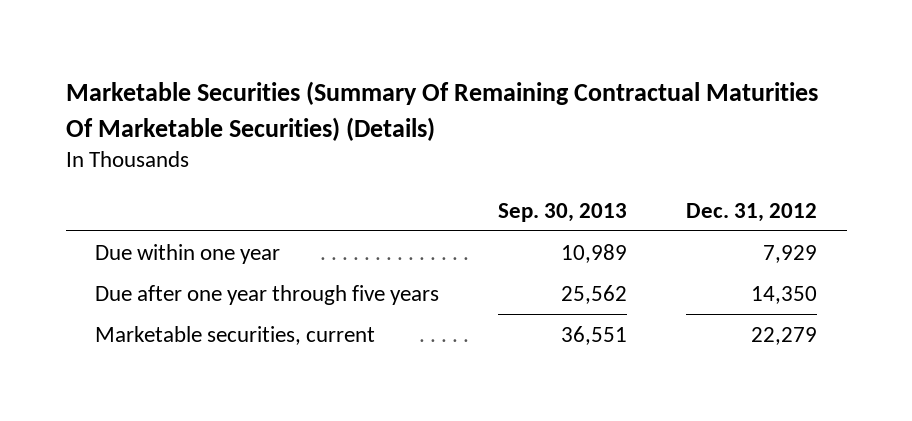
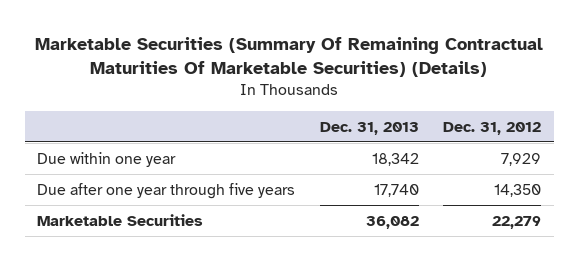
- | Sep. 30, 2013 | Dec. 31, 2012
+ | Dec. 31, 2013 | Dec. 31, 2012
- Marketable securities, current | 36,551 | 22,279
+ Marketable Securities | 36,082 | 22,279

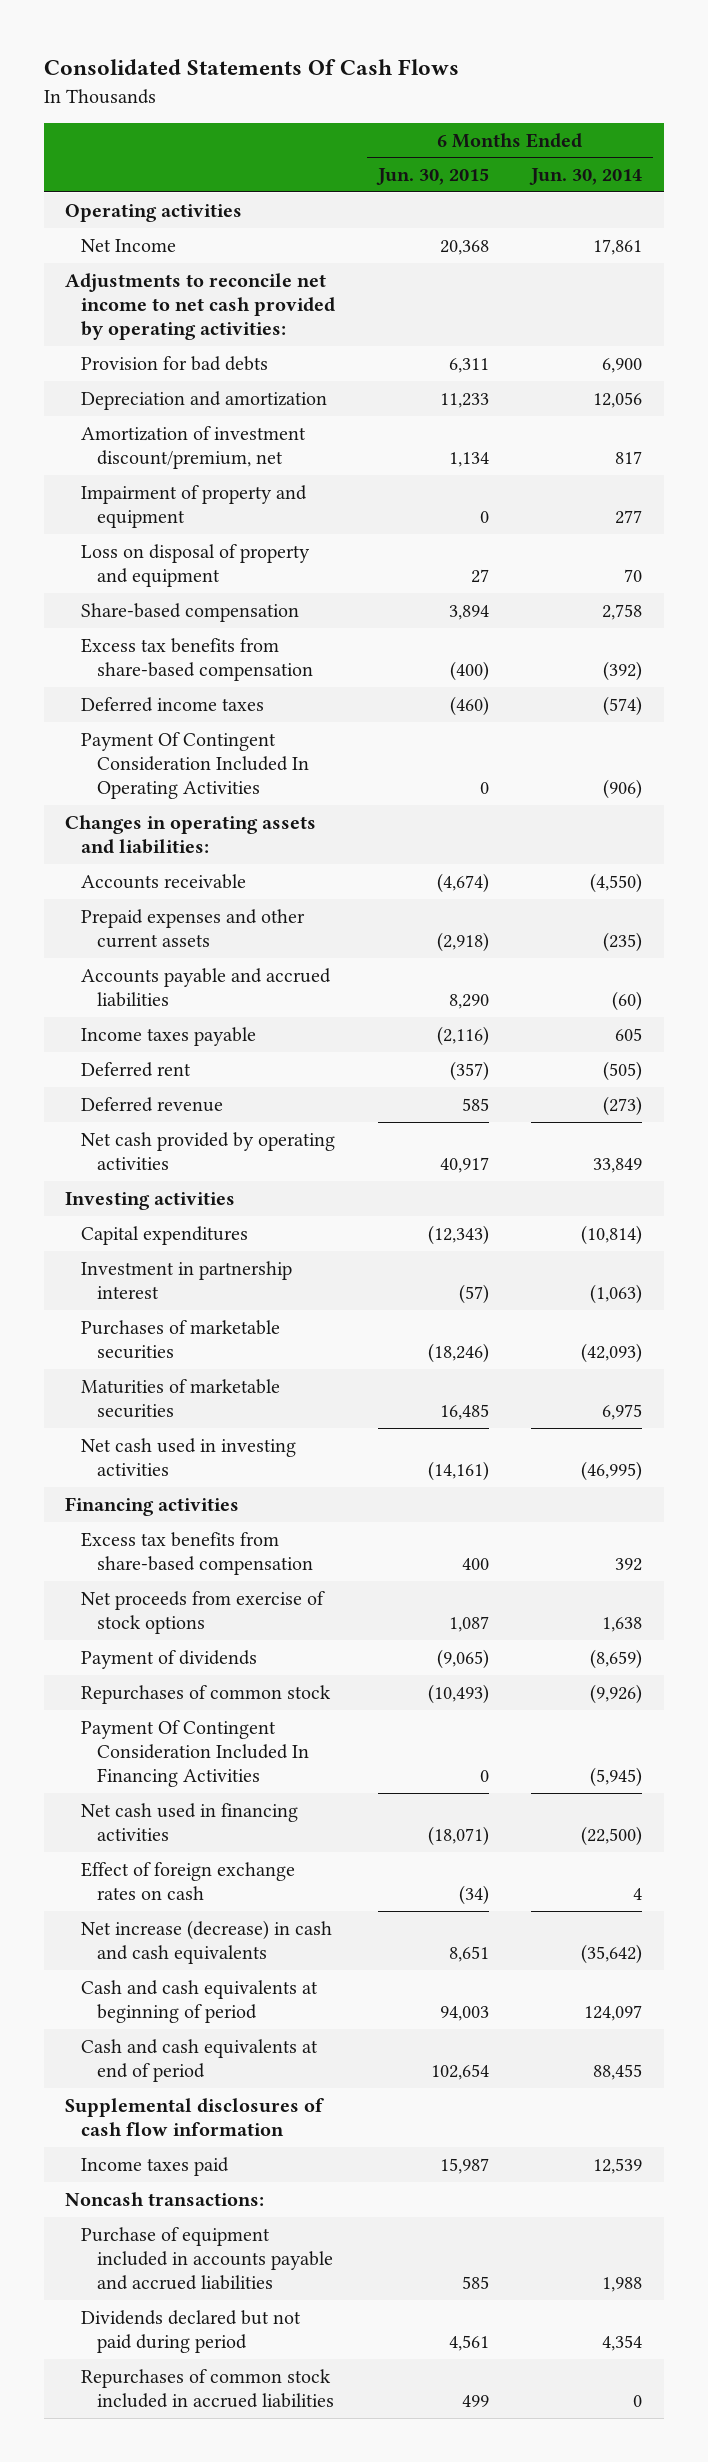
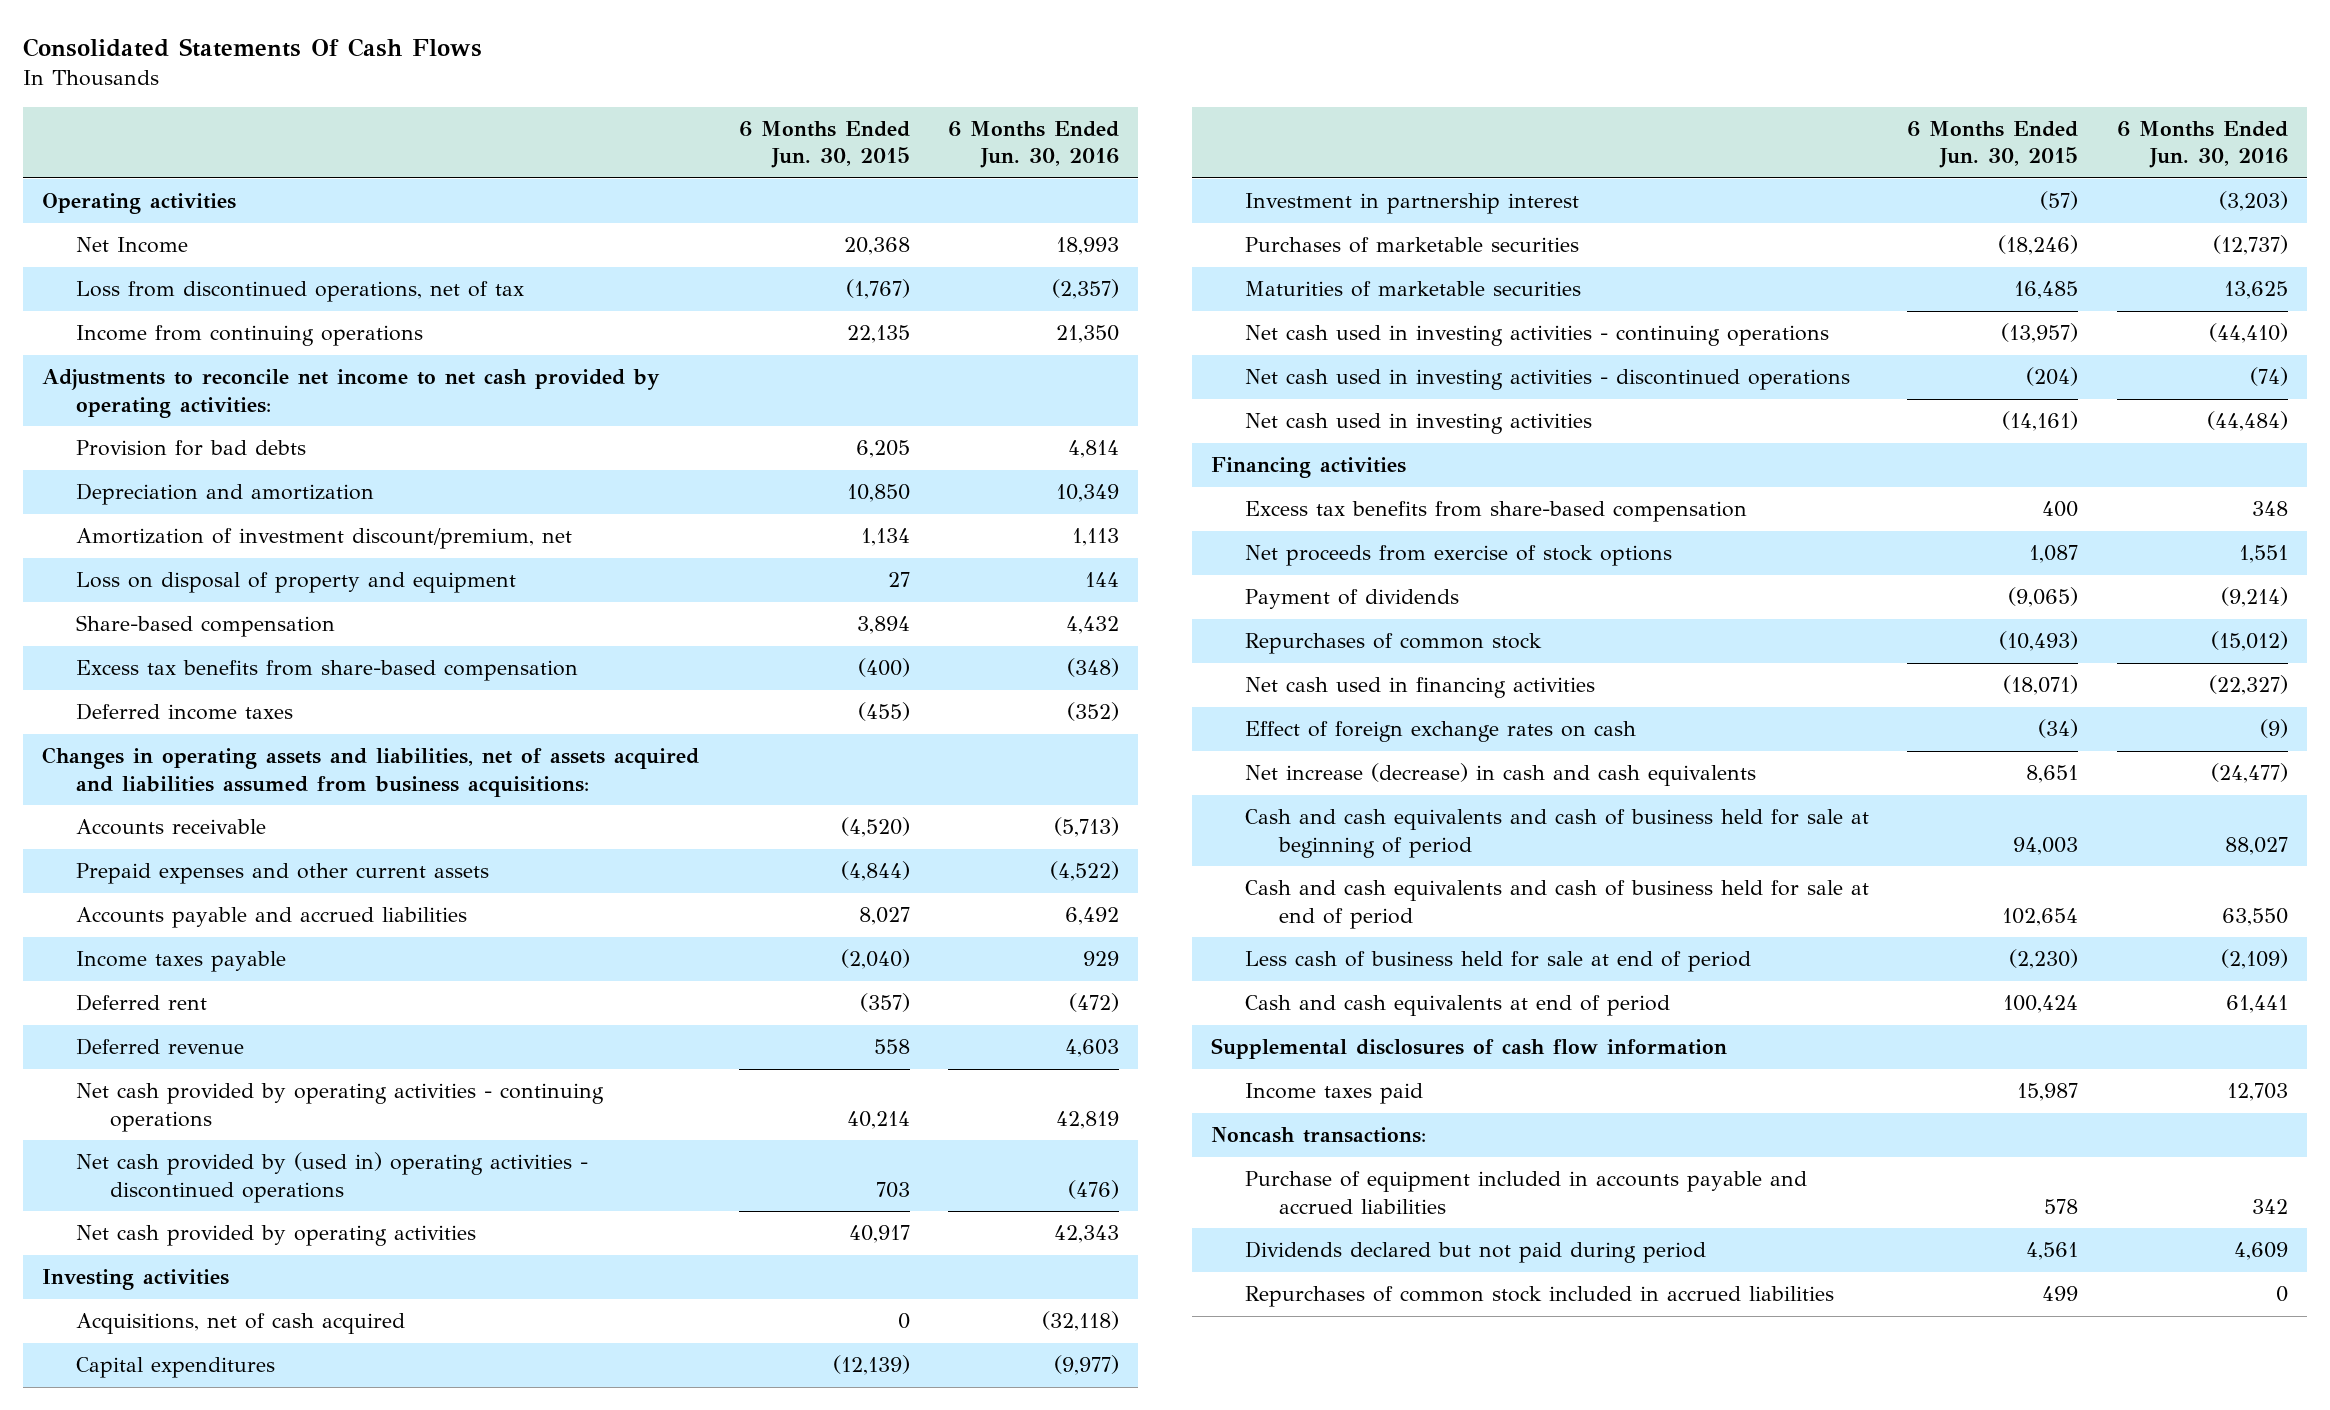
- | 6 Months Ended Jun. 30, 2015 | 6 Months Ended Jun. 30, 2014
+ | 6 Months Ended Jun. 30, 2015 | 6 Months Ended Jun. 30, 2016
+ Loss from discontinued operations, net of tax | (1,767) | (2,357)
+ Income from continuing operations | 22,135 | 21,350
- Provision for bad debts | 6,311 | 6,900
- Depreciation and amortization | 11,233 | 12,056
+ Provision for bad debts | 6,205 | 4,814
+ Depreciation and amortization | 10,850 | 10,349
- Impairment of property and equipment | 0 | 277
- Deferred income taxes | (460) | (574)
- Payment Of Contingent Consideration Included In Operating Activities | 0 | (906)
- Changes in operating assets and liabilities:
- Accounts receivable | (4,674) | (4,550)
- Prepaid expenses and other current assets | (2,918) | (235)
- Accounts payable and accrued liabilities | 8,290 | (60)
- Income taxes payable | (2,116) | 605
+ Deferred income taxes | (455) | (352)
+ Changes in operating assets and liabilities, net of assets acquired and liabilities assumed from business acquisitions:
+ Accounts receivable | (4,520) | (5,713)
+ Prepaid expenses and other current assets | (4,844) | (4,522)
+ Accounts payable and accrued liabilities | 8,027 | 6,492
+ Income taxes payable | (2,040) | 929
- Deferred revenue | 585 | (273)
+ Deferred revenue | 558 | 4,603
+ Net cash provided by operating activities - continuing operations | 40,214 | 42,819
+ Net cash provided by (used in) operating activities - discontinued operations | 703 | (476)
- Capital expenditures | (12,343) | (10,814)
+ Acquisitions, net of cash acquired | 0 | (32,118)
+ Capital expenditures | (12,139) | (9,977)
+ Net cash used in investing activities - continuing operations | (13,957) | (44,410)
+ Net cash used in investing activities - discontinued operations | (204) | (74)
- Payment Of Contingent Consideration Included In Financing Activities | 0 | (5,945)
- Cash and cash equivalents at beginning of period | 94,003 | 124,097
- Cash and cash equivalents at end of period | 102,654 | 88,455
+ Cash and cash equivalents and cash of business held for sale at beginning of period | 94,003 | 88,027
+ Cash and cash equivalents and cash of business held for sale at end of period | 102,654 | 63,550
+ Less cash of business held for sale at end of period | (2,230) | (2,109)
+ Cash and cash equivalents at end of period | 100,424 | 61,441
- Purchase of equipment included in accounts payable and accrued liabilities | 585 | 1,988
+ Purchase of equipment included in accounts payable and accrued liabilities | 578 | 342

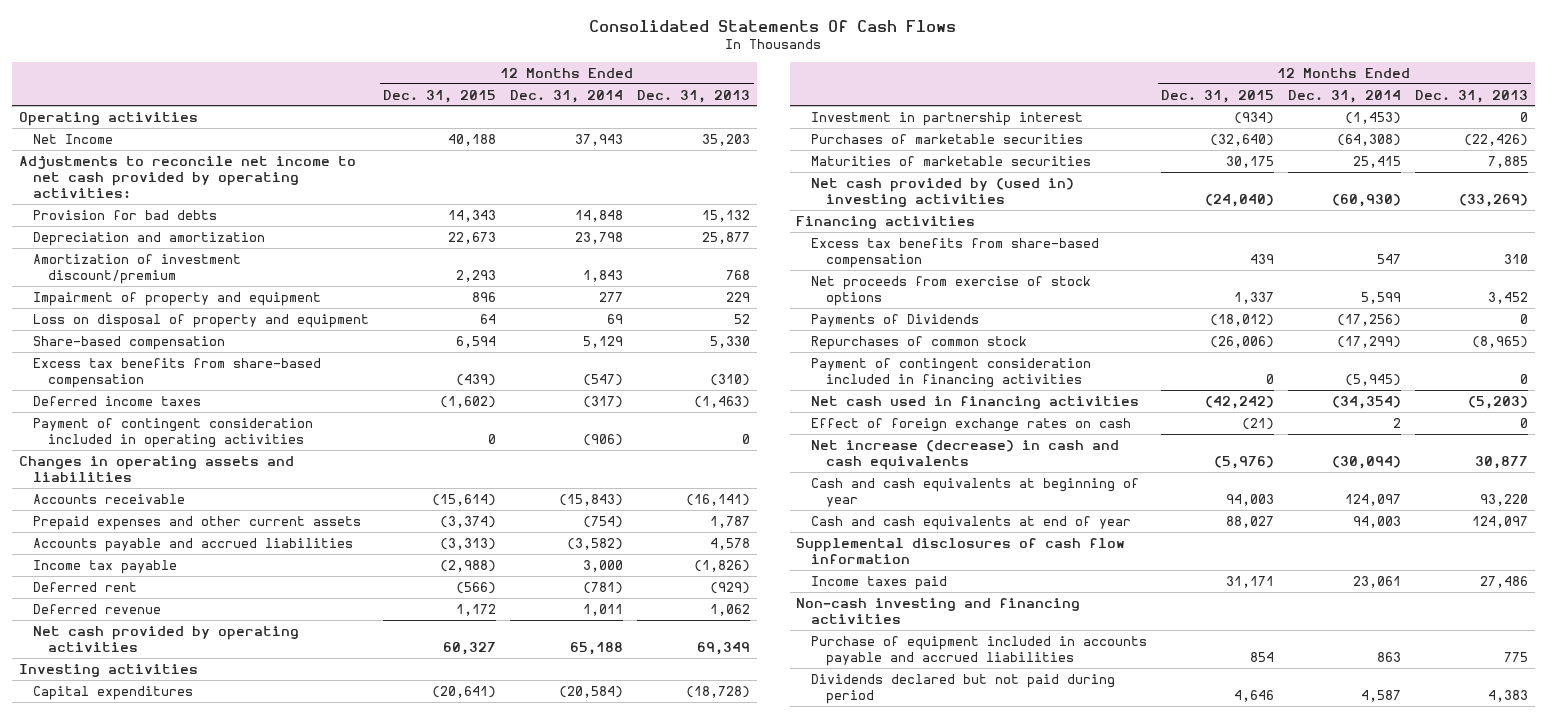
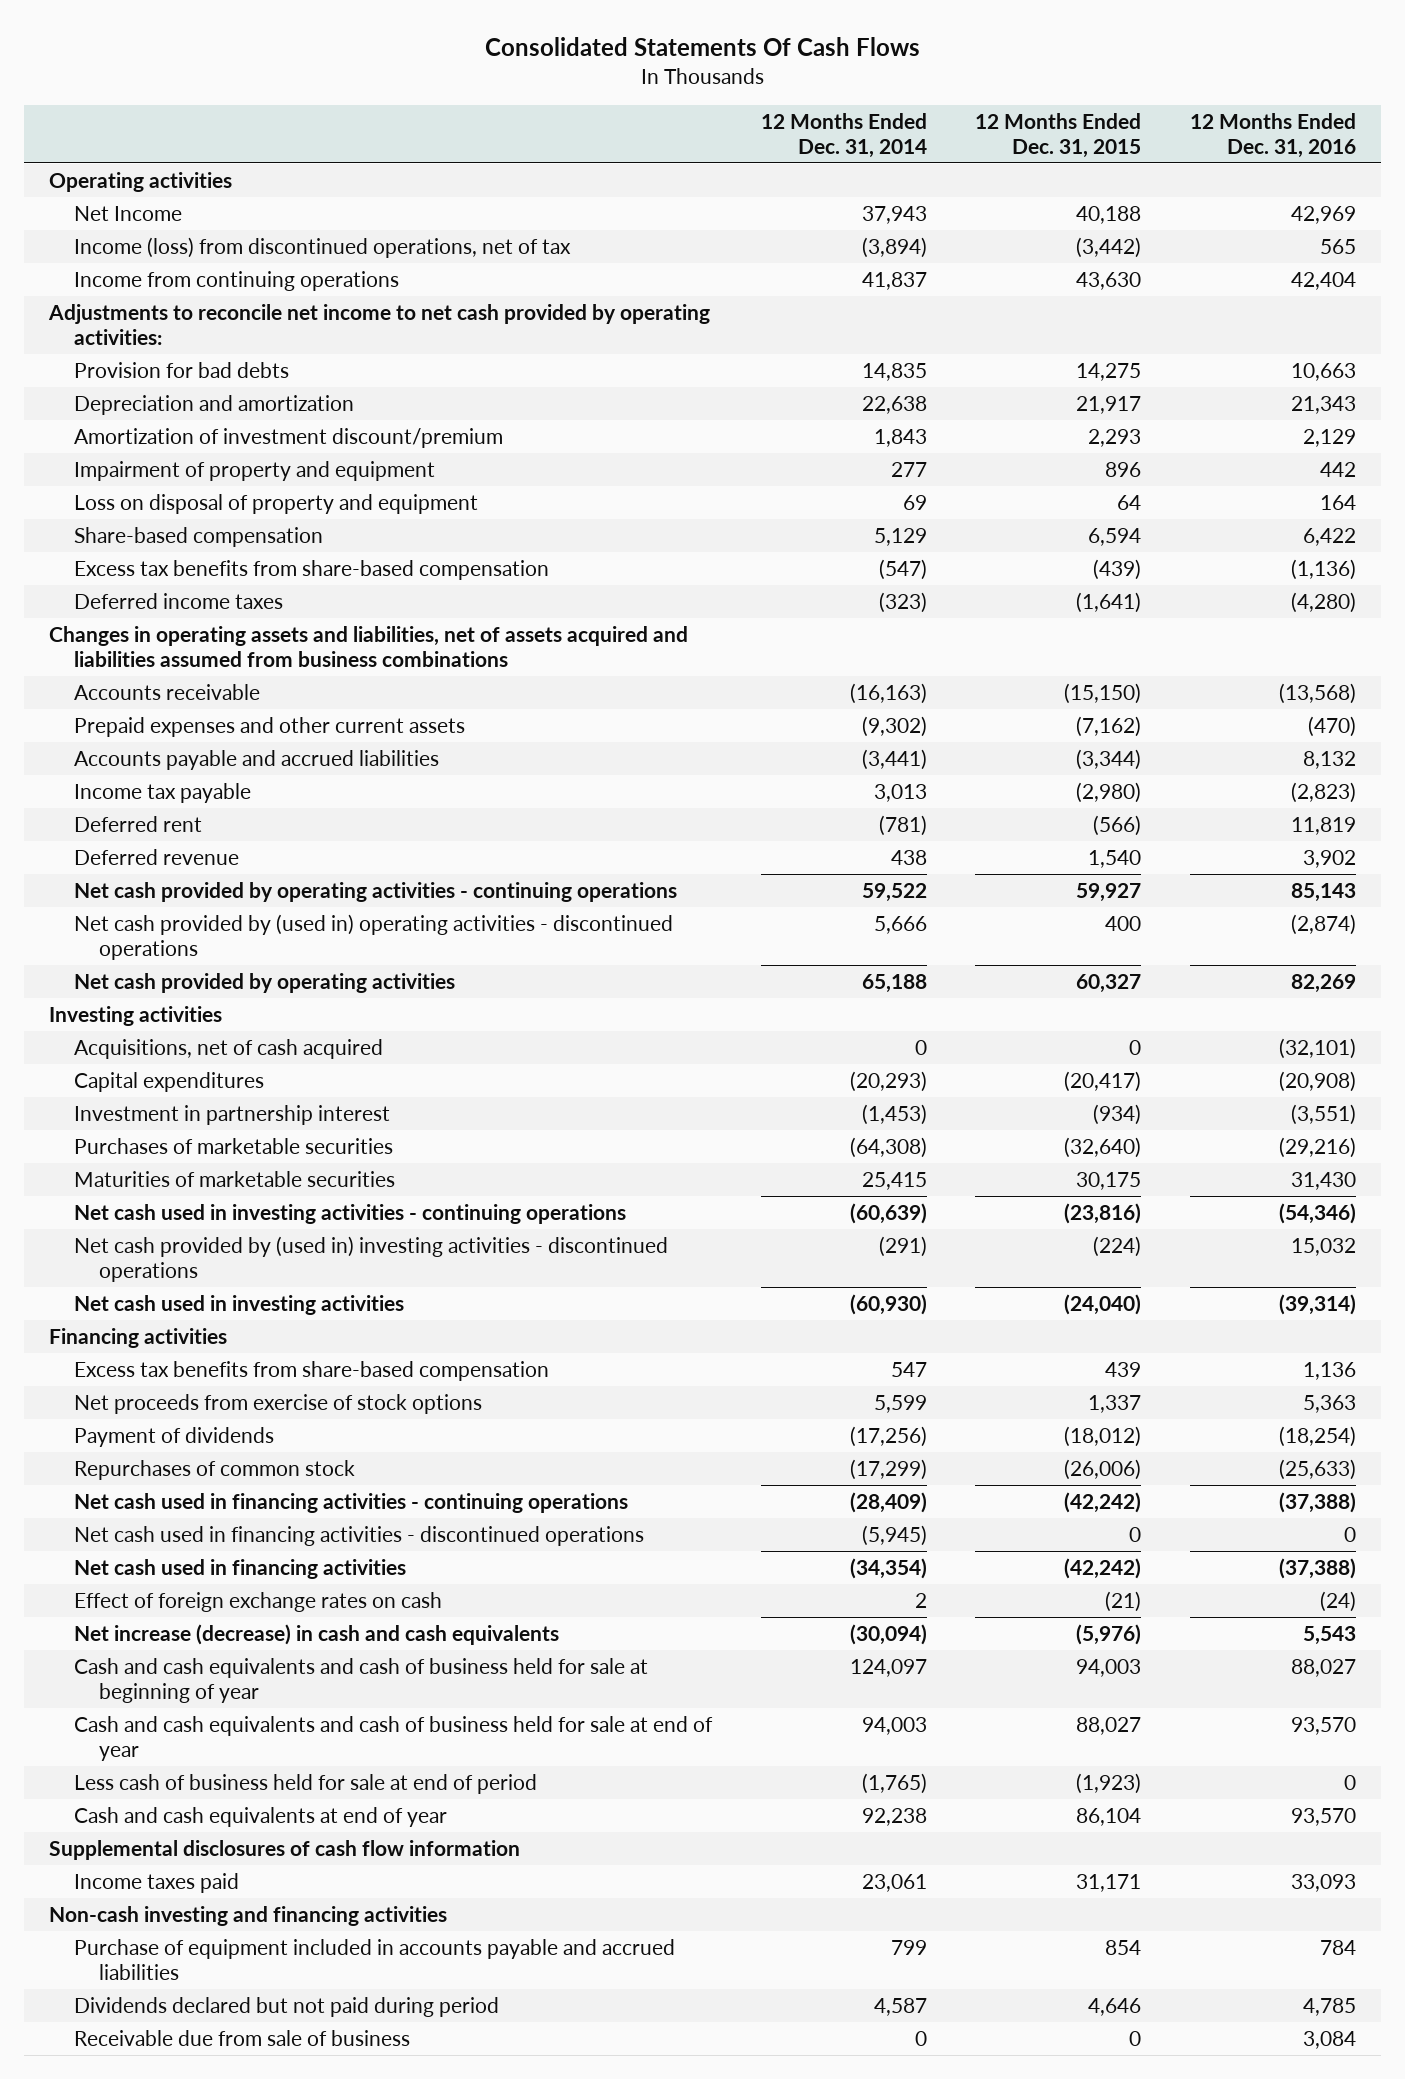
- | 12 Months Ended Dec. 31, 2015 | 12 Months Ended Dec. 31, 2014 | 12 Months Ended Dec. 31, 2013
+ | 12 Months Ended Dec. 31, 2014 | 12 Months Ended Dec. 31, 2015 | 12 Months Ended Dec. 31, 2016
+ Income (loss) from discontinued operations, net of tax | (3,894) | (3,442) | 565
+ Income from continuing operations | 41,837 | 43,630 | 42,404
- Provision for bad debts | 14,343 | 14,848 | 15,132
- Depreciation and amortization | 22,673 | 23,798 | 25,877
+ Provision for bad debts | 14,835 | 14,275 | 10,663
+ Depreciation and amortization | 22,638 | 21,917 | 21,343
- Deferred income taxes | (1,602) | (317) | (1,463)
- Payment of contingent consideration included in operating activities | 0 | (906) | 0
- Changes in operating assets and liabilities
- Accounts receivable | (15,614) | (15,843) | (16,141)
- Prepaid expenses and other current assets | (3,374) | (754) | 1,787
- Accounts payable and accrued liabilities | (3,313) | (3,582) | 4,578
- Income tax payable | (2,988) | 3,000 | (1,826)
+ Deferred income taxes | (323) | (1,641) | (4,280)
+ Changes in operating assets and liabilities, net of assets acquired and liabilities assumed from business combinations
+ Accounts receivable | (16,163) | (15,150) | (13,568)
+ Prepaid expenses and other current assets | (9,302) | (7,162) | (470)
+ Accounts payable and accrued liabilities | (3,441) | (3,344) | 8,132
+ Income tax payable | 3,013 | (2,980) | (2,823)
- Deferred revenue | 1,172 | 1,011 | 1,062
+ Deferred revenue | 438 | 1,540 | 3,902
+ Net cash provided by operating activities - continuing operations | 59,522 | 59,927 | 85,143
+ Net cash provided by (used in) operating activities - discontinued operations | 5,666 | 400 | (2,874)
- Capital expenditures | (20,641) | (20,584) | (18,728)
+ Acquisitions, net of cash acquired | 0 | 0 | (32,101)
+ Capital expenditures | (20,293) | (20,417) | (20,908)
- Net cash provided by (used in) investing activities | (24,040) | (60,930) | (33,269)
+ Net cash used in investing activities - continuing operations | (60,639) | (23,816) | (54,346)
+ Net cash provided by (used in) investing activities - discontinued operations | (291) | (224) | 15,032
+ Net cash used in investing activities | (60,930) | (24,040) | (39,314)
- Payments of Dividends | (18,012) | (17,256) | 0
+ Payment of dividends | (17,256) | (18,012) | (18,254)
- Payment of contingent consideration included in financing activities | 0 | (5,945) | 0
+ Net cash used in financing activities - continuing operations | (28,409) | (42,242) | (37,388)
+ Net cash used in financing activities - discontinued operations | (5,945) | 0 | 0
- Cash and cash equivalents at beginning of year | 94,003 | 124,097 | 93,220
- Cash and cash equivalents at end of year | 88,027 | 94,003 | 124,097
+ Cash and cash equivalents and cash of business held for sale at beginning of year | 124,097 | 94,003 | 88,027
+ Cash and cash equivalents and cash of business held for sale at end of year | 94,003 | 88,027 | 93,570
+ Less cash of business held for sale at end of period | (1,765) | (1,923) | 0
+ Cash and cash equivalents at end of year | 92,238 | 86,104 | 93,570
- Purchase of equipment included in accounts payable and accrued liabilities | 854 | 863 | 775
+ Purchase of equipment included in accounts payable and accrued liabilities | 799 | 854 | 784
+ Receivable due from sale of business | 0 | 0 | 3,084

